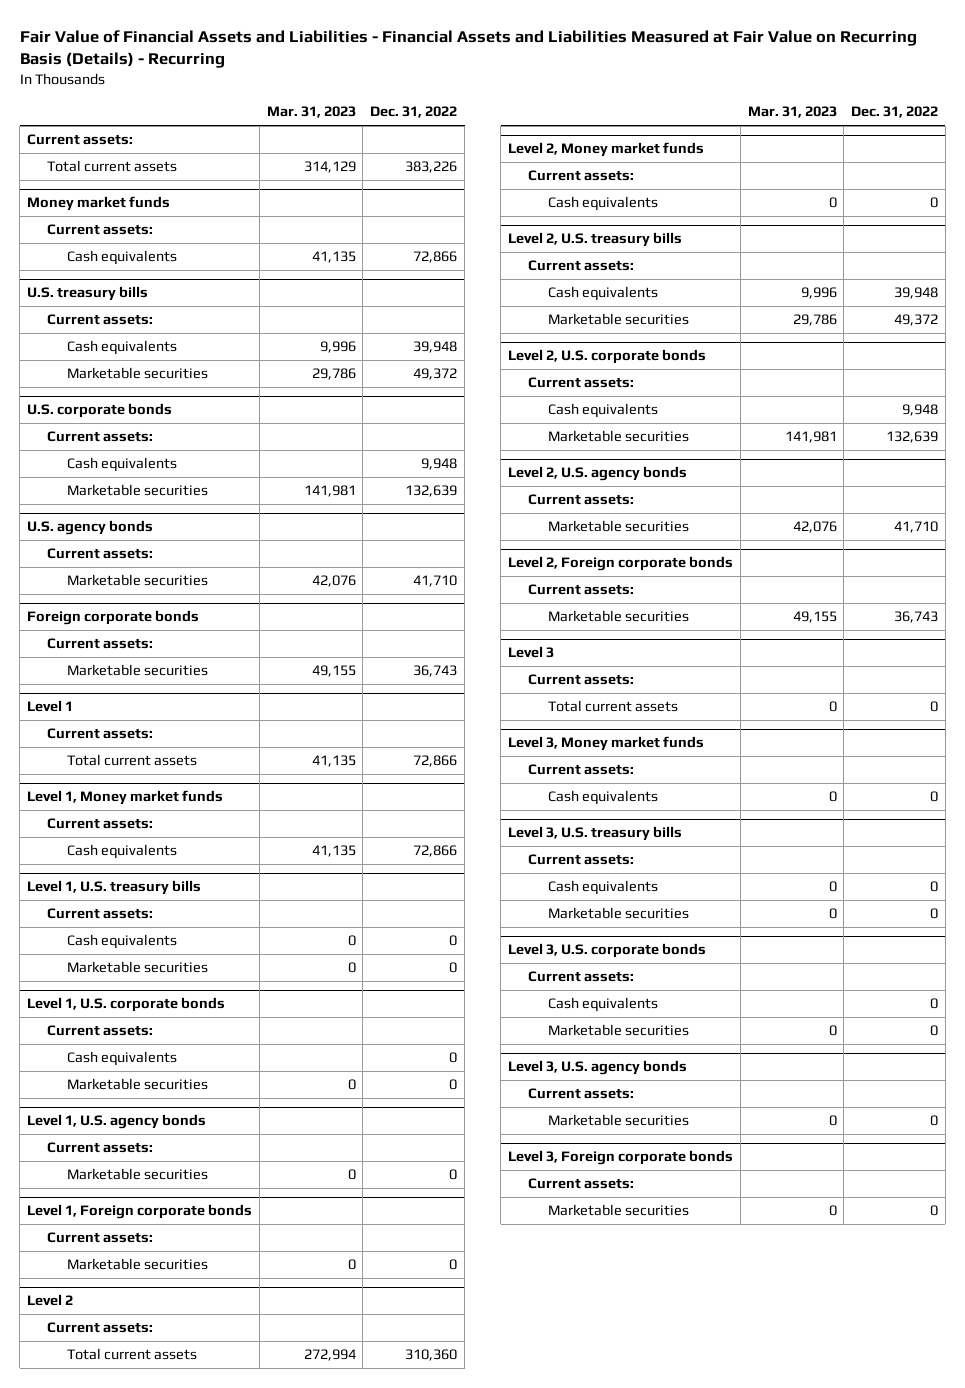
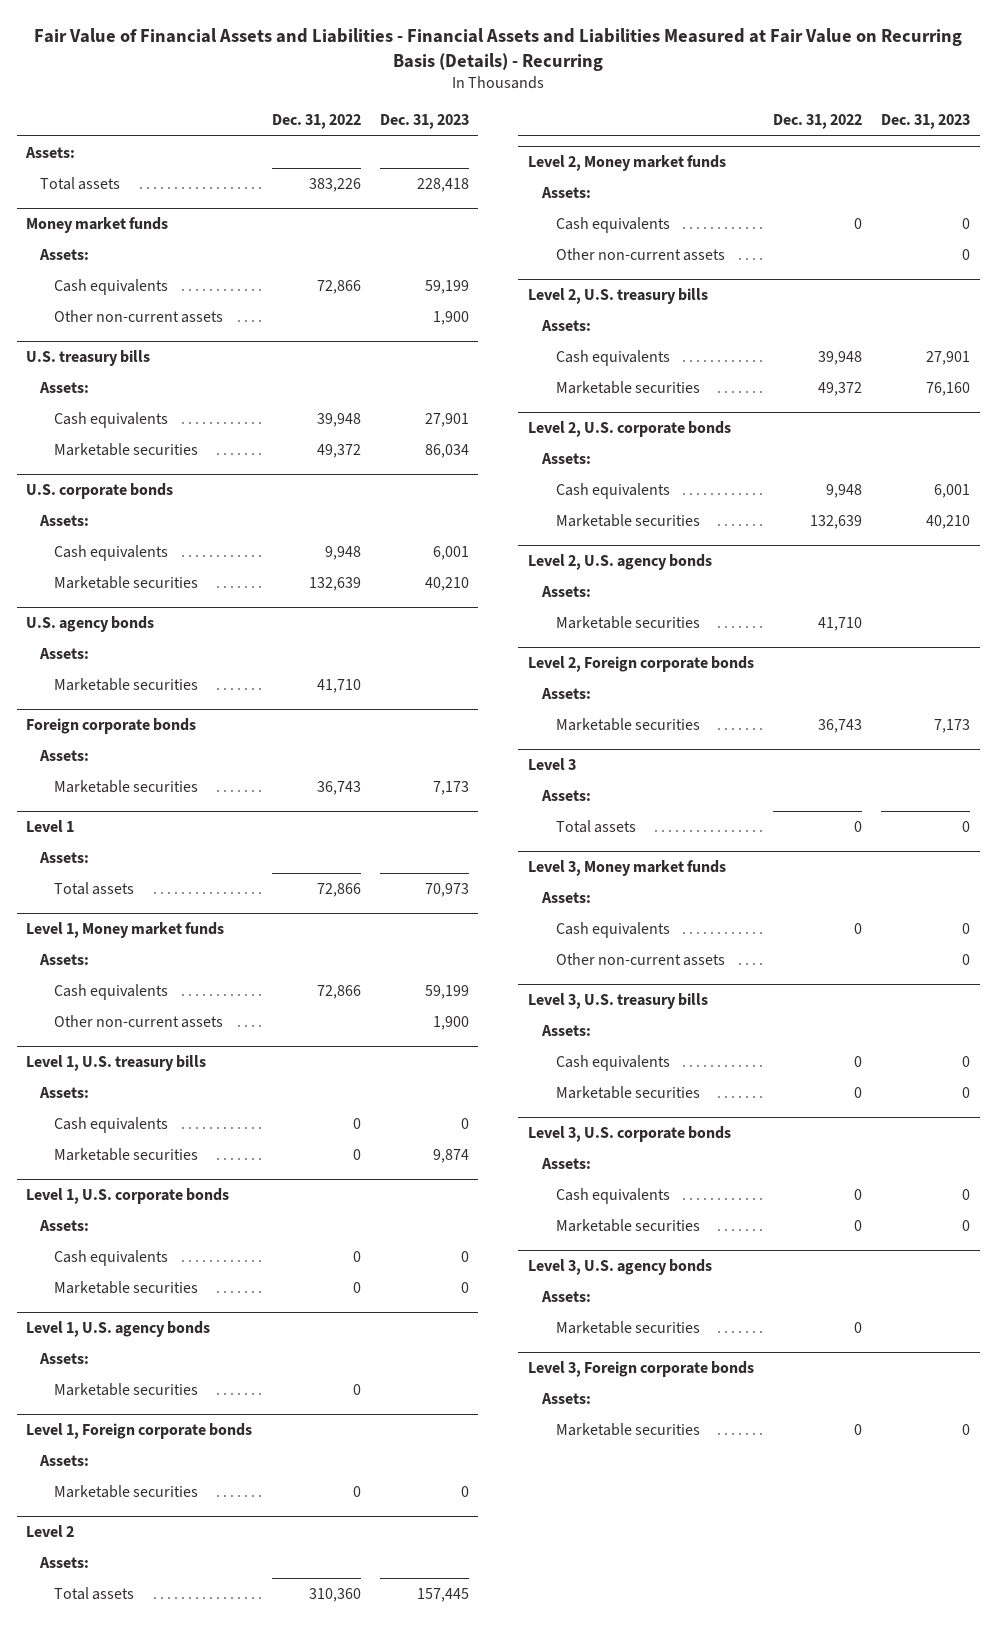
- | Mar. 31, 2023 | Dec. 31, 2022
+ | Dec. 31, 2022 | Dec. 31, 2023
- Current assets:
- Total current assets | 314,129 | 383,226
+ Assets:
+ Total assets | 383,226 | 228,418
@ Money market funds
- Current assets:
+ Assets:
+ Other non-current assets | | 1,900
@ U.S. treasury bills
- Current assets:
+ Assets:
@ U.S. corporate bonds
- Current assets:
+ Assets:
@ U.S. agency bonds
- Current assets:
+ Assets:
@ Foreign corporate bonds
- Current assets:
+ Assets:
@ Level 1
- Current assets:
- Total current assets | 41,135 | 72,866
+ Assets:
+ Total assets | 72,866 | 70,973
@ Level 1, Money market funds
- Current assets:
+ Assets:
+ Other non-current assets | | 1,900
@ Level 1, U.S. treasury bills
- Current assets:
+ Assets:
@ Level 1, U.S. corporate bonds
- Current assets:
+ Assets:
@ Level 1, U.S. agency bonds
- Current assets:
+ Assets:
@ Level 1, Foreign corporate bonds
- Current assets:
+ Assets:
@ Level 2
- Current assets:
- Total current assets | 272,994 | 310,360
+ Assets:
+ Total assets | 310,360 | 157,445
@ Level 2, Money market funds
- Current assets:
+ Assets:
+ Other non-current assets | | 0
@ Level 2, U.S. treasury bills
- Current assets:
+ Assets:
@ Level 2, U.S. corporate bonds
- Current assets:
+ Assets:
@ Level 2, U.S. agency bonds
- Current assets:
+ Assets:
@ Level 2, Foreign corporate bonds
- Current assets:
+ Assets:
@ Level 3
- Current assets:
- Total current assets | 0 | 0
+ Assets:
+ Total assets | 0 | 0
@ Level 3, Money market funds
- Current assets:
+ Assets:
+ Other non-current assets | | 0
@ Level 3, U.S. treasury bills
- Current assets:
+ Assets:
@ Level 3, U.S. corporate bonds
- Current assets:
+ Assets:
@ Level 3, U.S. agency bonds
- Current assets:
+ Assets:
@ Level 3, Foreign corporate bonds
- Current assets:
+ Assets:

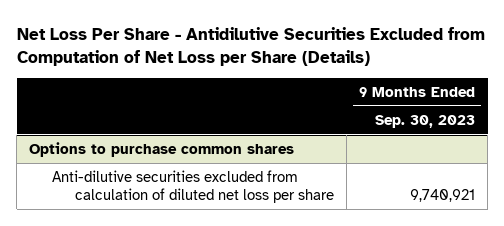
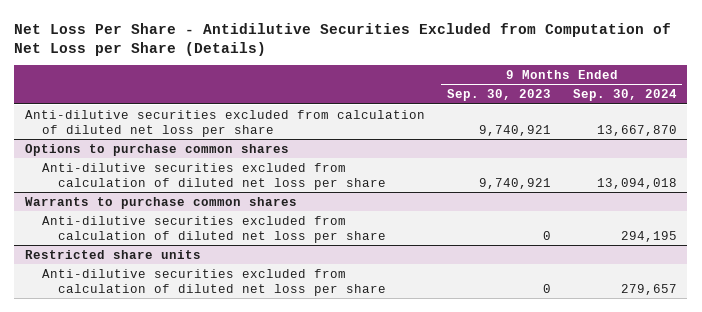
- | 9 Months Ended Sep. 30, 2023
+ | 9 Months Ended Sep. 30, 2023 | 9 Months Ended Sep. 30, 2024
+ Anti-dilutive securities excluded from calculation of diluted net loss per share | 9,740,921 | 13,667,870
+ Warrants to purchase common shares
+ Anti-dilutive securities excluded from calculation of diluted net loss per share | 0 | 294,195
+ Restricted share units
+ Anti-dilutive securities excluded from calculation of diluted net loss per share | 0 | 279,657

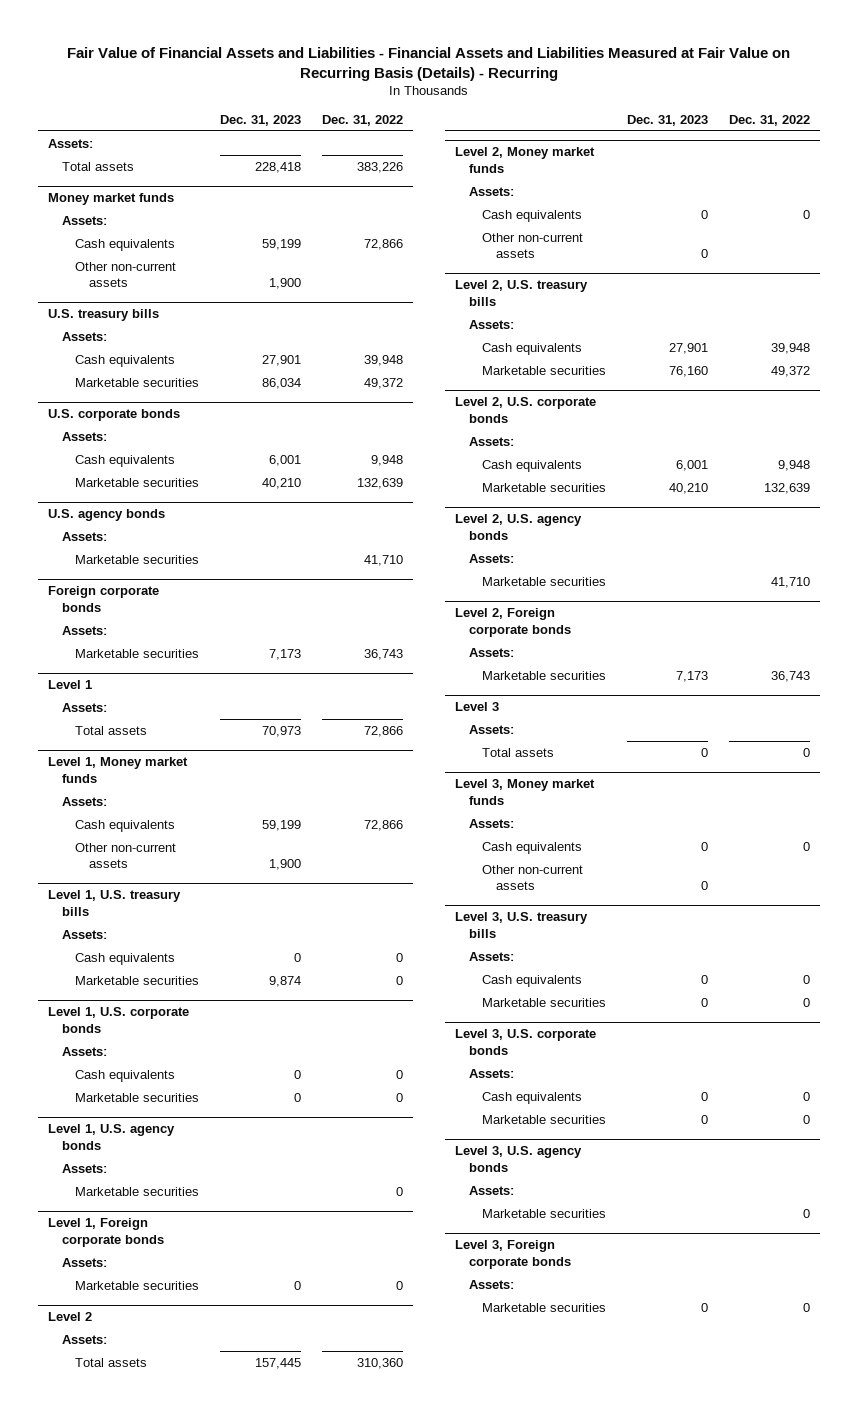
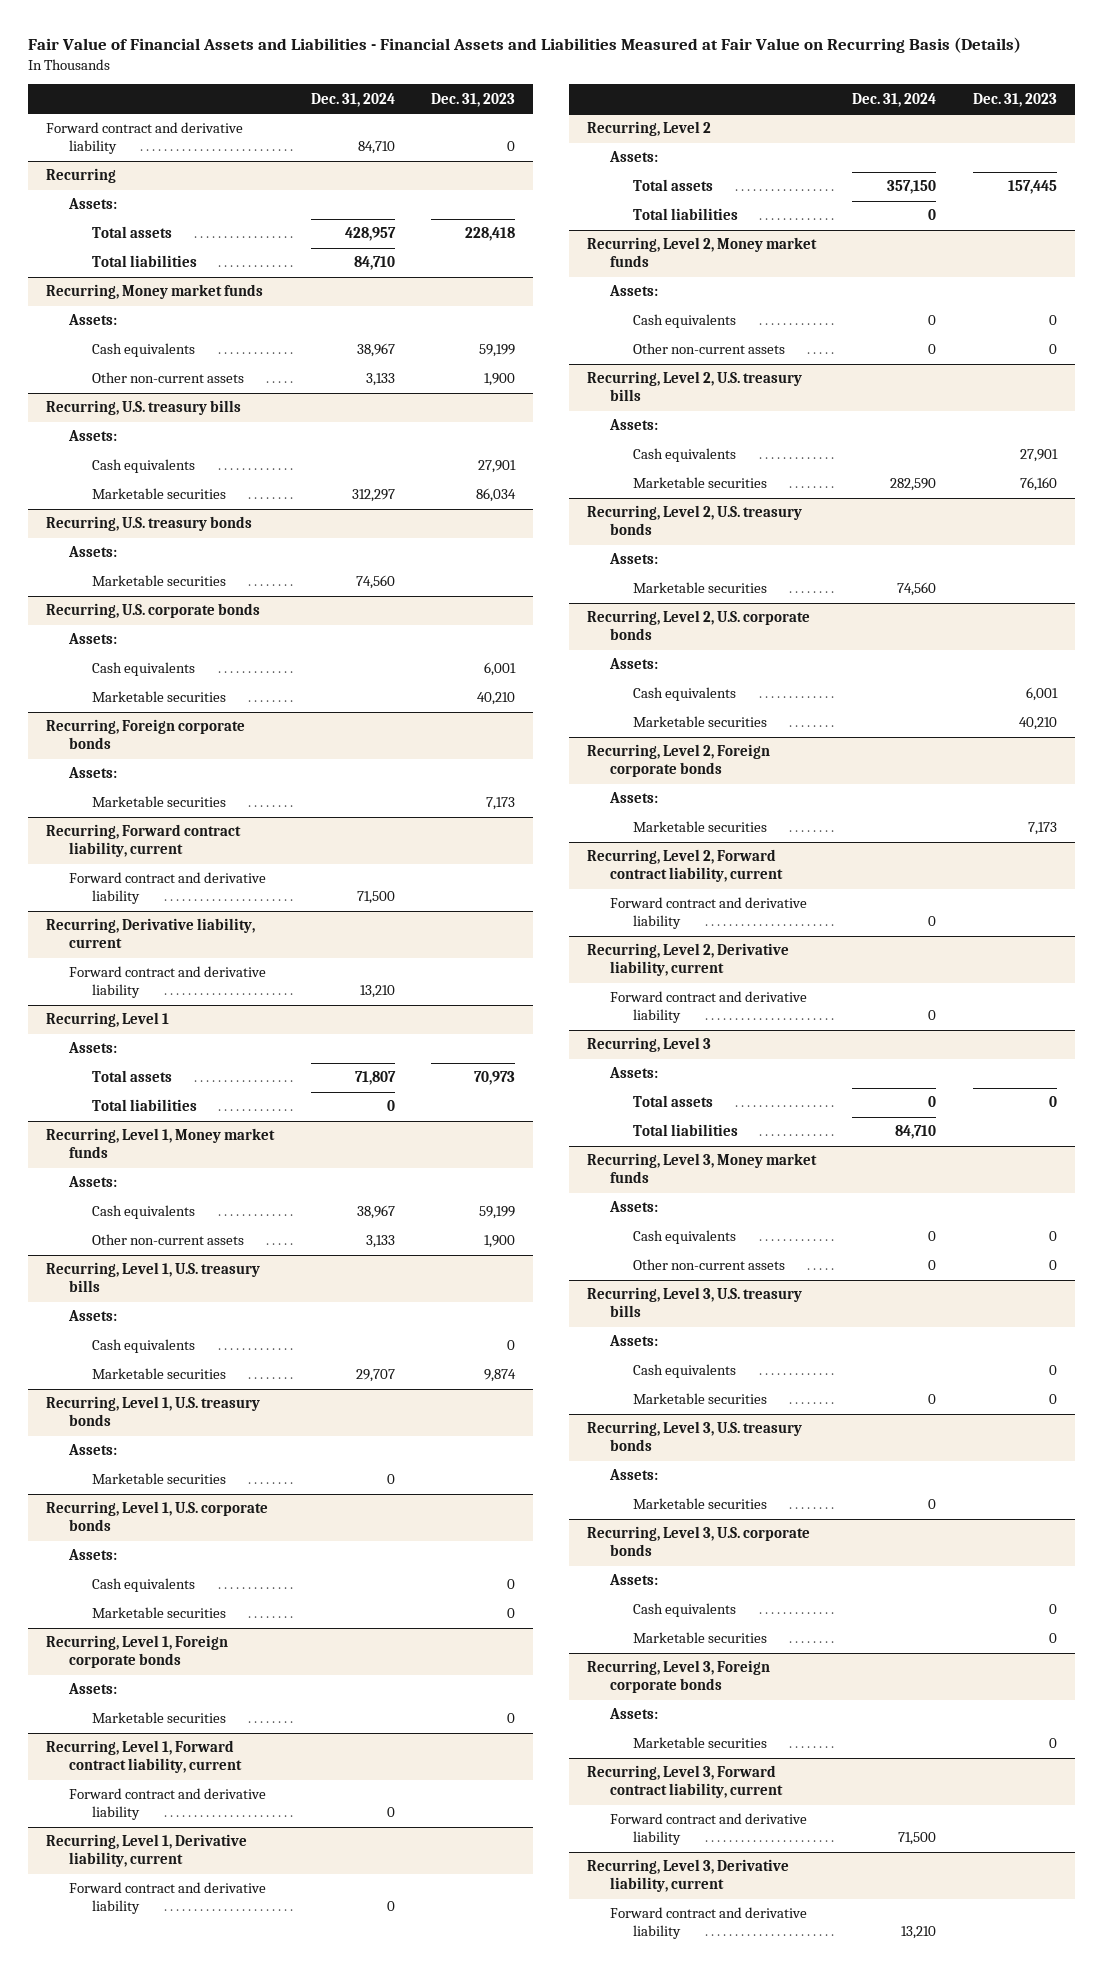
- Fair Value of Financial Assets and Liabilities - Financial Assets and Liabilities Measured at Fair Value on Recurring Basis (Details) - Recurring
+ Fair Value of Financial Assets and Liabilities - Financial Assets and Liabilities Measured at Fair Value on Recurring Basis (Details)
- | Dec. 31, 2023 | Dec. 31, 2022
+ | Dec. 31, 2024 | Dec. 31, 2023
+ Forward contract and derivative liability | 84,710 | 0
+ Recurring
- Money market funds
+ Total liabilities | 84,710 |
+ Recurring, Money market funds
- U.S. treasury bills
+ Recurring, U.S. treasury bills
- U.S. corporate bonds
+ Recurring, U.S. treasury bonds
+ Marketable securities | 74,560 |
+ Recurring, U.S. corporate bonds
+ Assets:
- U.S. agency bonds
- Assets:
- Marketable securities | | 41,710
- Foreign corporate bonds
+ Recurring, Foreign corporate bonds
- Level 1
+ Recurring, Forward contract liability, current
+ Forward contract and derivative liability | 71,500 |
+ Recurring, Derivative liability, current
+ Forward contract and derivative liability | 13,210 |
+ Recurring, Level 1
- Level 1, Money market funds
+ Total liabilities | 0 |
+ Recurring, Level 1, Money market funds
- Level 1, U.S. treasury bills
+ Recurring, Level 1, U.S. treasury bills
- Level 1, U.S. corporate bonds
+ Recurring, Level 1, U.S. treasury bonds
+ Marketable securities | 0 |
+ Recurring, Level 1, U.S. corporate bonds
+ Assets:
- Level 1, U.S. agency bonds
- Assets:
- Marketable securities | | 0
- Level 1, Foreign corporate bonds
+ Recurring, Level 1, Foreign corporate bonds
- Level 2
+ Recurring, Level 1, Forward contract liability, current
+ Forward contract and derivative liability | 0 |
+ Recurring, Level 1, Derivative liability, current
+ Forward contract and derivative liability | 0 |
+ Recurring, Level 2
- Level 2, Money market funds
+ Total liabilities | 0 |
+ Recurring, Level 2, Money market funds
- Level 2, U.S. treasury bills
+ Recurring, Level 2, U.S. treasury bills
- Level 2, U.S. corporate bonds
+ Recurring, Level 2, U.S. treasury bonds
+ Marketable securities | 74,560 |
+ Recurring, Level 2, U.S. corporate bonds
+ Assets:
- Level 2, U.S. agency bonds
- Assets:
- Marketable securities | | 41,710
- Level 2, Foreign corporate bonds
+ Recurring, Level 2, Foreign corporate bonds
- Level 3
+ Recurring, Level 2, Forward contract liability, current
+ Forward contract and derivative liability | 0 |
+ Recurring, Level 2, Derivative liability, current
+ Forward contract and derivative liability | 0 |
+ Recurring, Level 3
- Level 3, Money market funds
+ Total liabilities | 84,710 |
+ Recurring, Level 3, Money market funds
- Level 3, U.S. treasury bills
+ Recurring, Level 3, U.S. treasury bills
- Level 3, U.S. corporate bonds
+ Recurring, Level 3, U.S. treasury bonds
+ Marketable securities | 0 |
+ Recurring, Level 3, U.S. corporate bonds
+ Assets:
- Level 3, U.S. agency bonds
- Assets:
- Marketable securities | | 0
- Level 3, Foreign corporate bonds
+ Recurring, Level 3, Foreign corporate bonds
+ Recurring, Level 3, Forward contract liability, current
+ Forward contract and derivative liability | 71,500 |
+ Recurring, Level 3, Derivative liability, current
+ Forward contract and derivative liability | 13,210 |

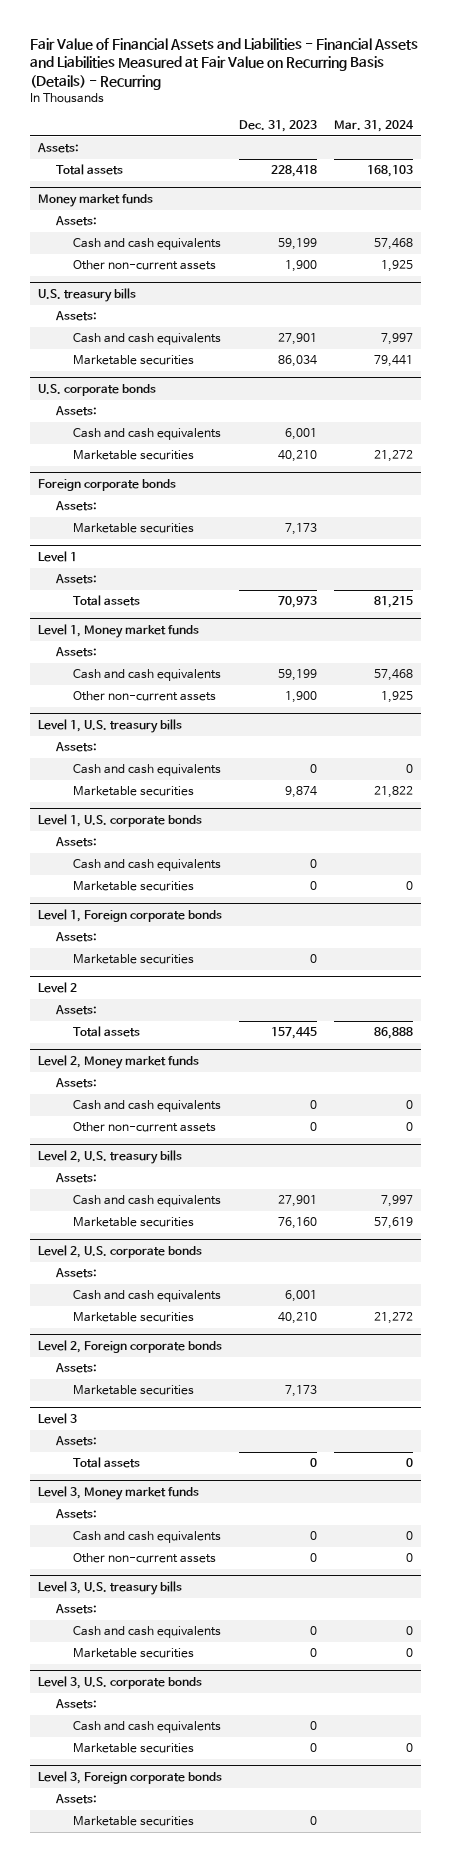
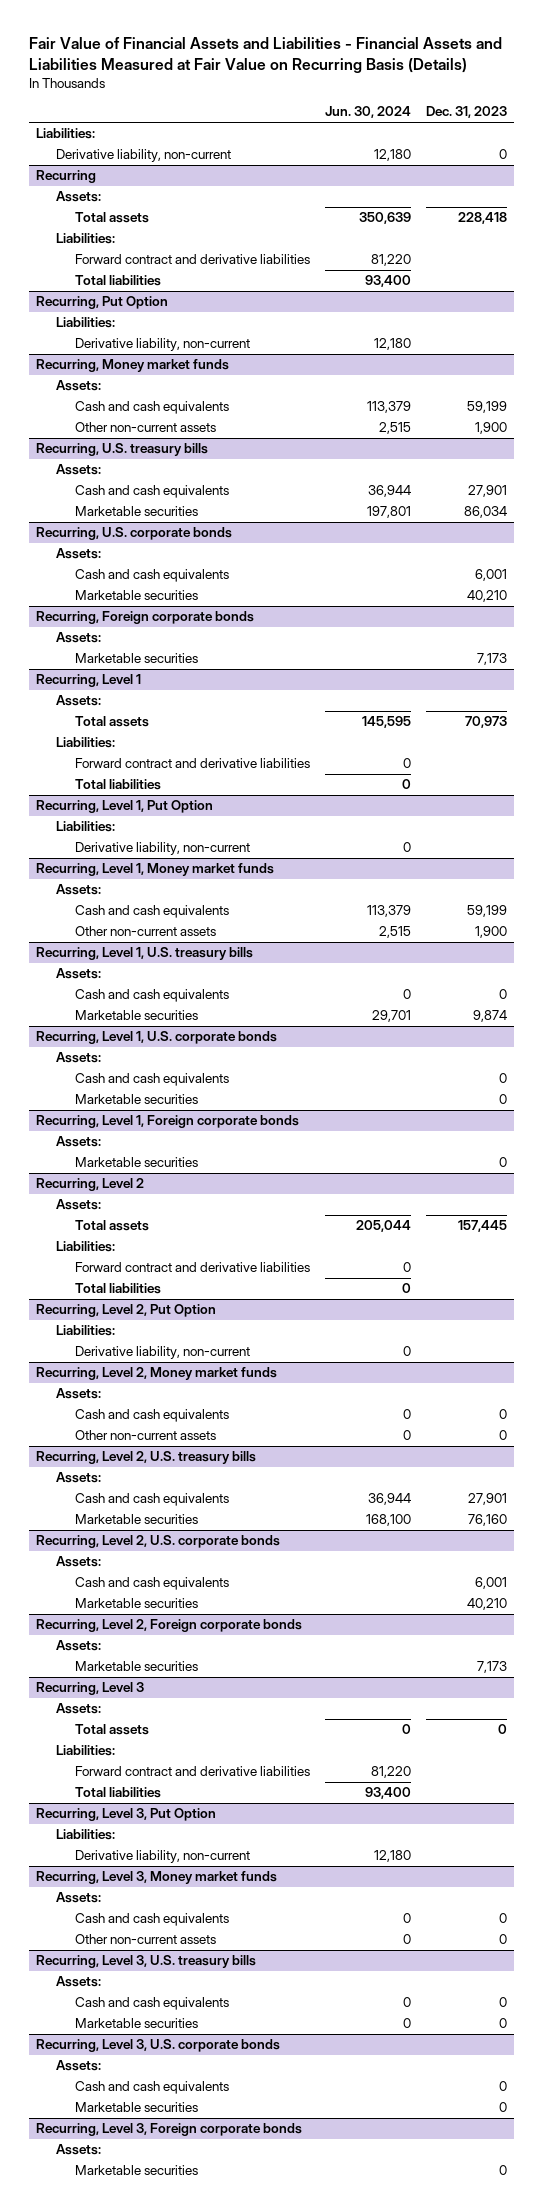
- Fair Value of Financial Assets and Liabilities - Financial Assets and Liabilities Measured at Fair Value on Recurring Basis (Details) - Recurring
+ Fair Value of Financial Assets and Liabilities - Financial Assets and Liabilities Measured at Fair Value on Recurring Basis (Details)
- | Dec. 31, 2023 | Mar. 31, 2024
+ | Jun. 30, 2024 | Dec. 31, 2023
+ Liabilities:
+ Derivative liability, non-current | 12,180 | 0
+ Recurring
- Money market funds
+ Liabilities:
+ Forward contract and derivative liabilities | 81,220 |
+ Total liabilities | 93,400 |
+ Recurring, Put Option
+ Liabilities:
+ Derivative liability, non-current | 12,180 |
+ Recurring, Money market funds
- U.S. treasury bills
+ Recurring, U.S. treasury bills
- U.S. corporate bonds
+ Recurring, U.S. corporate bonds
- Foreign corporate bonds
+ Recurring, Foreign corporate bonds
- Level 1
+ Recurring, Level 1
- Level 1, Money market funds
+ Liabilities:
+ Forward contract and derivative liabilities | 0 |
+ Total liabilities | 0 |
+ Recurring, Level 1, Put Option
+ Liabilities:
+ Derivative liability, non-current | 0 |
+ Recurring, Level 1, Money market funds
- Level 1, U.S. treasury bills
+ Recurring, Level 1, U.S. treasury bills
- Level 1, U.S. corporate bonds
+ Recurring, Level 1, U.S. corporate bonds
- Level 1, Foreign corporate bonds
+ Recurring, Level 1, Foreign corporate bonds
- Level 2
+ Recurring, Level 2
- Level 2, Money market funds
+ Liabilities:
+ Forward contract and derivative liabilities | 0 |
+ Total liabilities | 0 |
+ Recurring, Level 2, Put Option
+ Liabilities:
+ Derivative liability, non-current | 0 |
+ Recurring, Level 2, Money market funds
- Level 2, U.S. treasury bills
+ Recurring, Level 2, U.S. treasury bills
- Level 2, U.S. corporate bonds
+ Recurring, Level 2, U.S. corporate bonds
- Level 2, Foreign corporate bonds
+ Recurring, Level 2, Foreign corporate bonds
- Level 3
+ Recurring, Level 3
- Level 3, Money market funds
+ Liabilities:
+ Forward contract and derivative liabilities | 81,220 |
+ Total liabilities | 93,400 |
+ Recurring, Level 3, Put Option
+ Liabilities:
+ Derivative liability, non-current | 12,180 |
+ Recurring, Level 3, Money market funds
- Level 3, U.S. treasury bills
+ Recurring, Level 3, U.S. treasury bills
- Level 3, U.S. corporate bonds
+ Recurring, Level 3, U.S. corporate bonds
- Level 3, Foreign corporate bonds
+ Recurring, Level 3, Foreign corporate bonds

